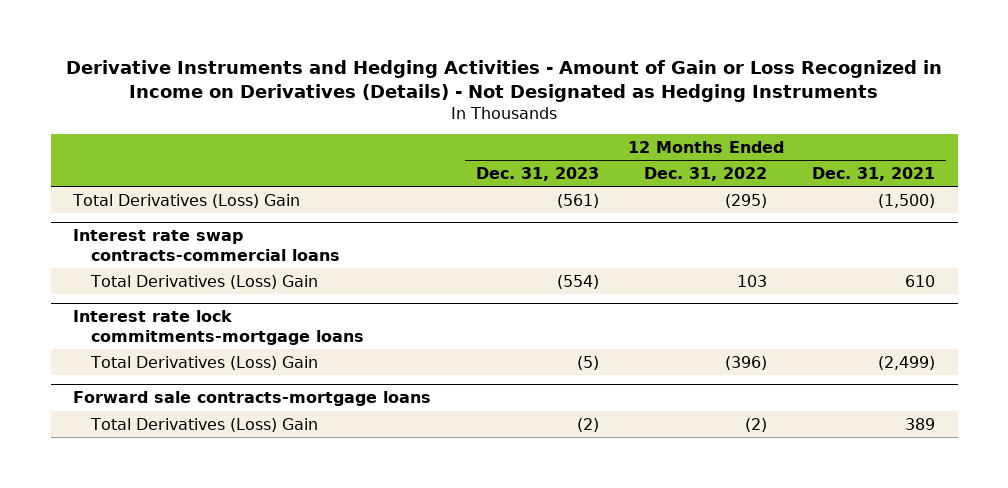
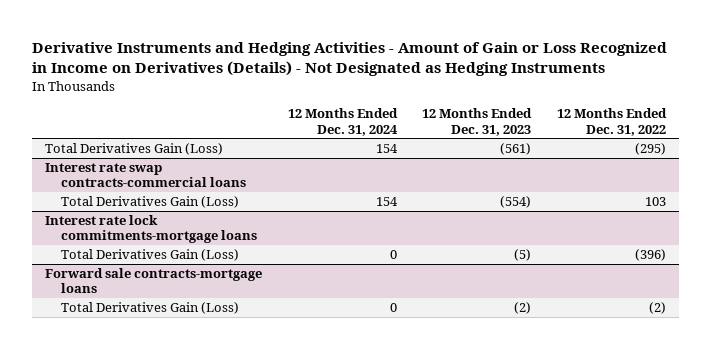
- | 12 Months Ended Dec. 31, 2023 | 12 Months Ended Dec. 31, 2022 | 12 Months Ended Dec. 31, 2021
+ | 12 Months Ended Dec. 31, 2024 | 12 Months Ended Dec. 31, 2023 | 12 Months Ended Dec. 31, 2022
- Total Derivatives (Loss) Gain | (561) | (295) | (1,500)
+ Total Derivatives Gain (Loss) | 154 | (561) | (295)
@ Interest rate swap contracts-commercial loans
- Total Derivatives (Loss) Gain | (554) | 103 | 610
+ Total Derivatives Gain (Loss) | 154 | (554) | 103
@ Interest rate lock commitments-mortgage loans
- Total Derivatives (Loss) Gain | (5) | (396) | (2,499)
+ Total Derivatives Gain (Loss) | 0 | (5) | (396)
@ Forward sale contracts-mortgage loans
- Total Derivatives (Loss) Gain | (2) | (2) | 389
+ Total Derivatives Gain (Loss) | 0 | (2) | (2)

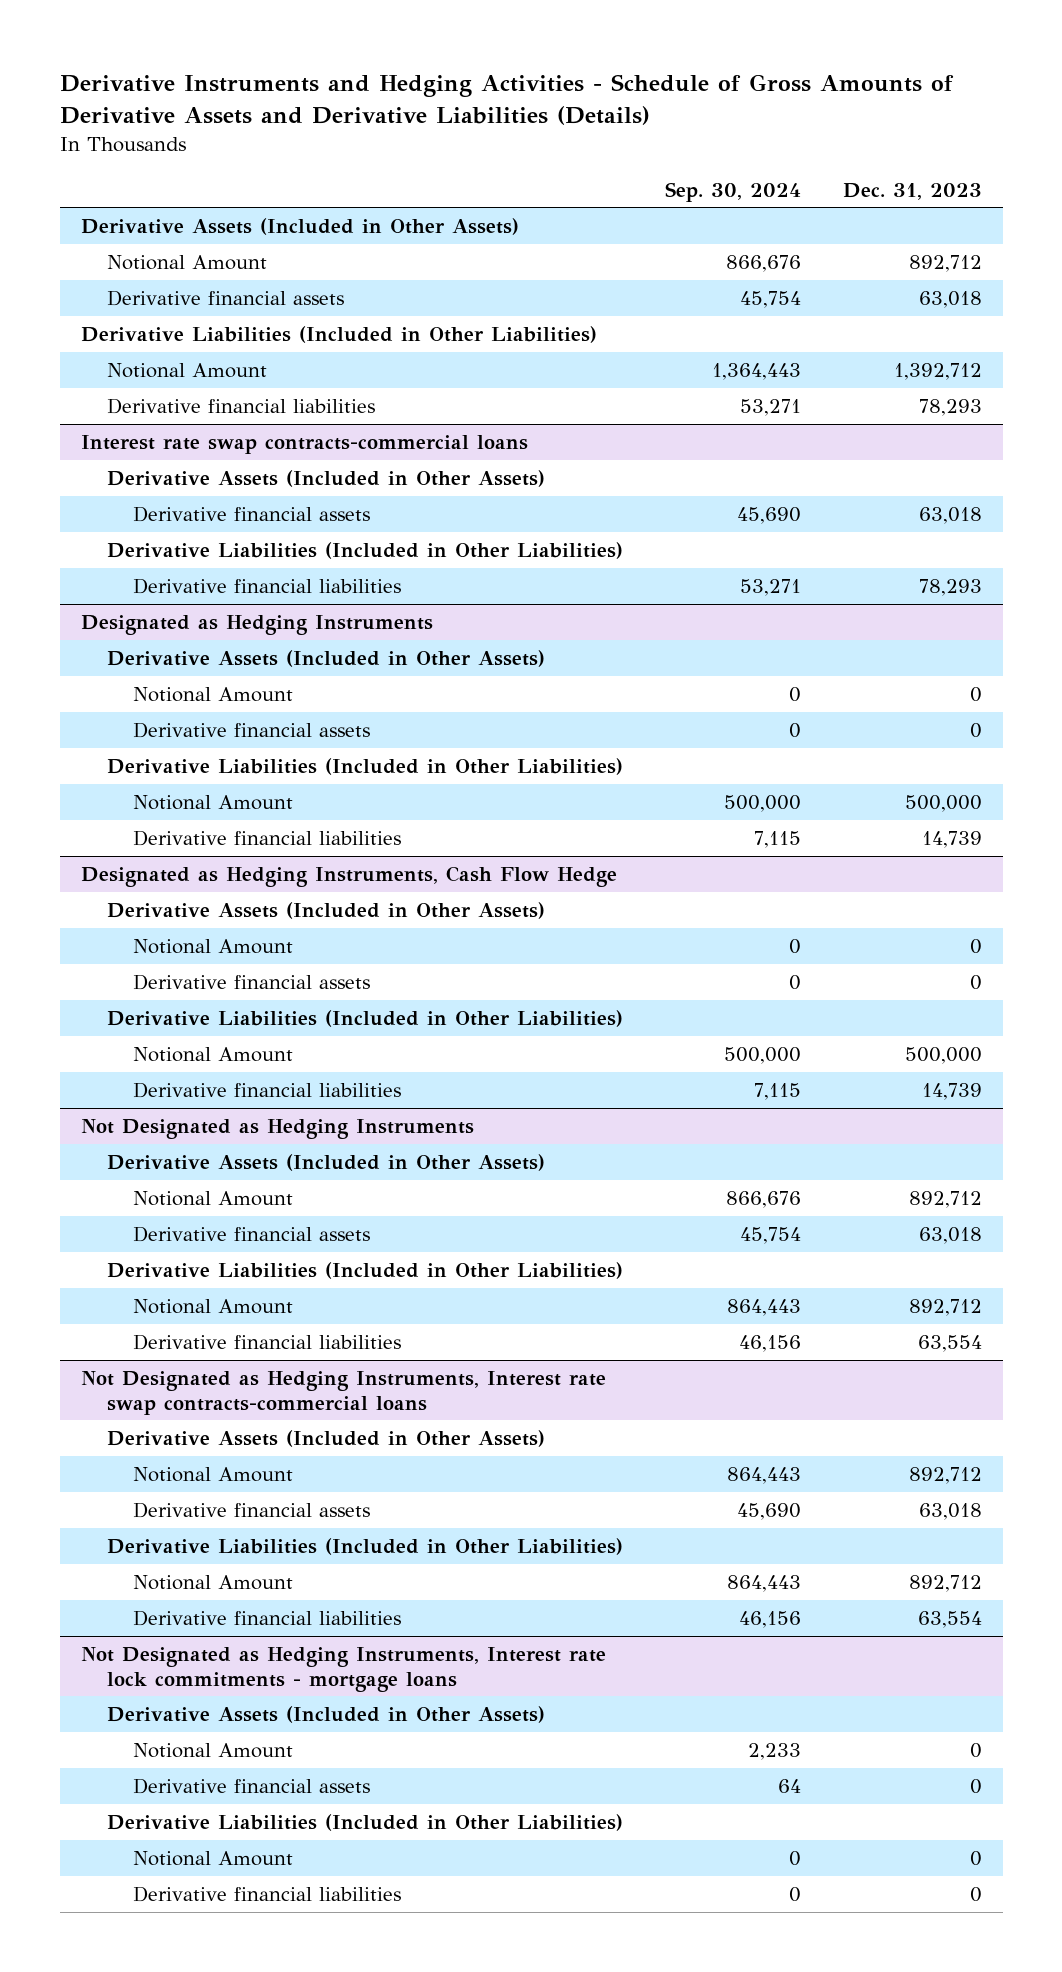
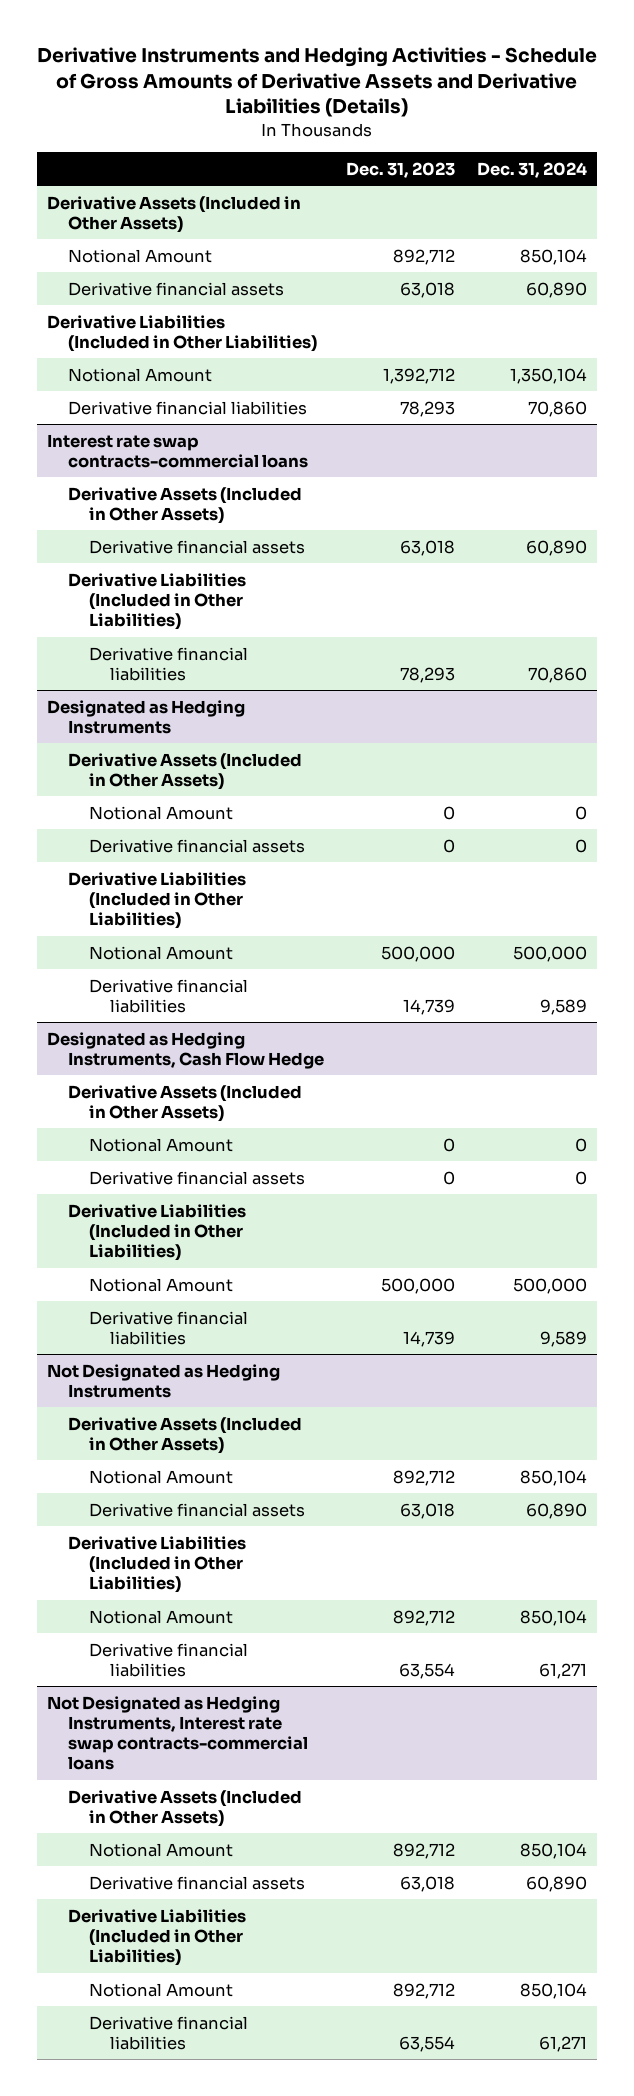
- | Sep. 30, 2024 | Dec. 31, 2023
+ | Dec. 31, 2023 | Dec. 31, 2024
- Not Designated as Hedging Instruments, Interest rate lock commitments - mortgage loans
- Derivative Assets (Included in Other Assets)
- Notional Amount | 2,233 | 0
- Derivative financial assets | 64 | 0
- Derivative Liabilities (Included in Other Liabilities)
- Notional Amount | 0 | 0
- Derivative financial liabilities | 0 | 0

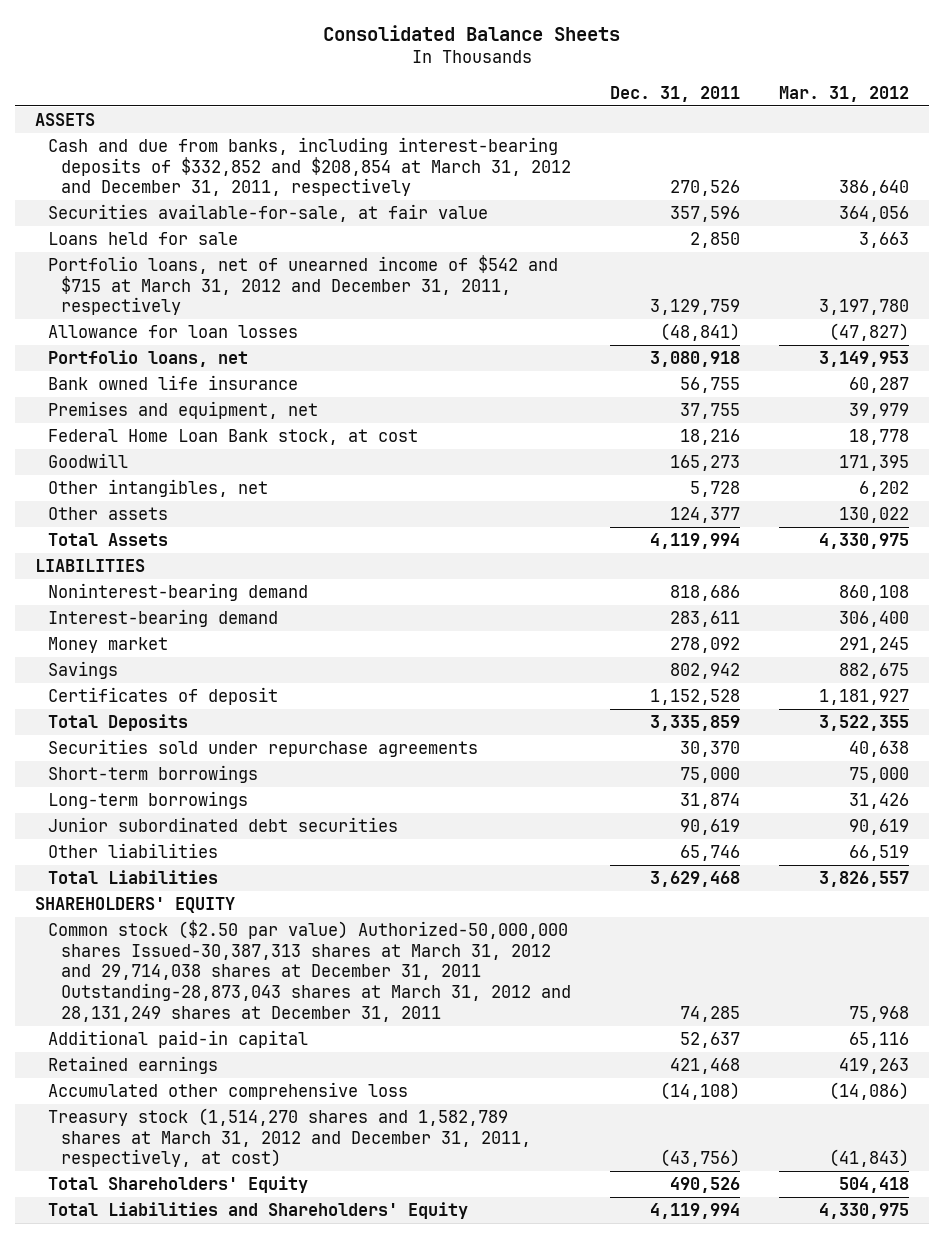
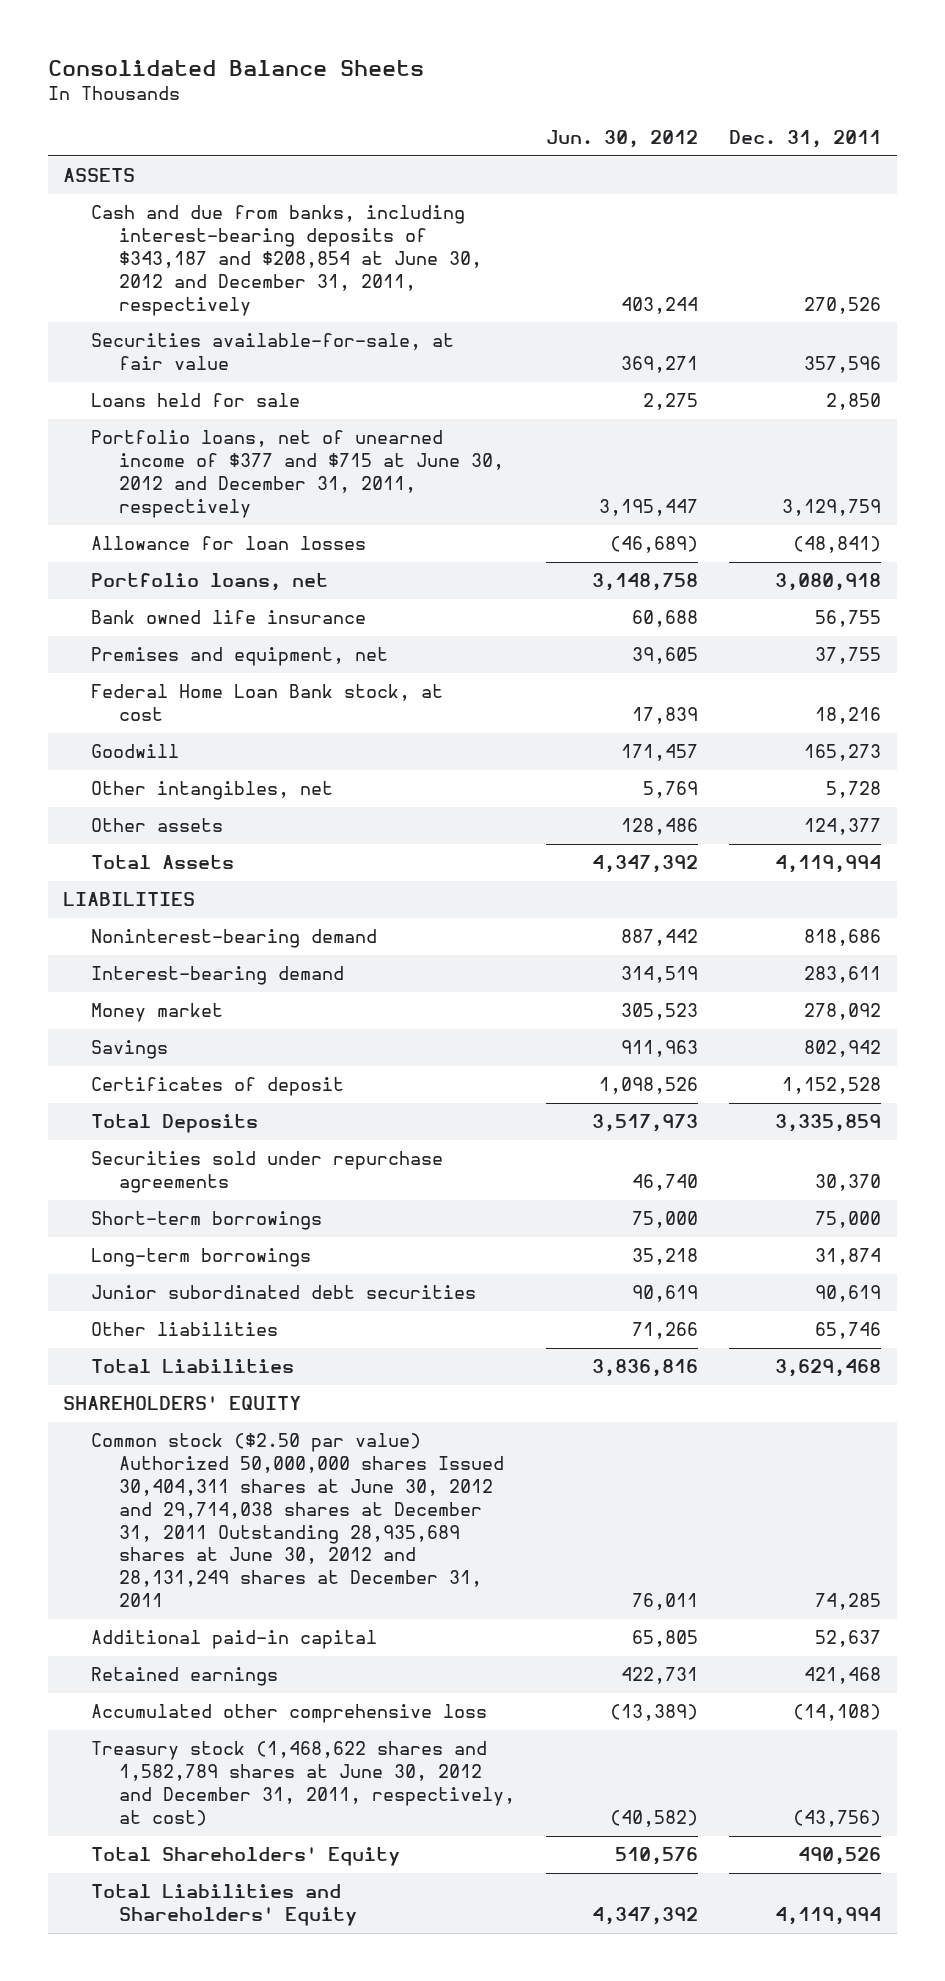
- | Dec. 31, 2011 | Mar. 31, 2012
+ | Jun. 30, 2012 | Dec. 31, 2011
- Cash and due from banks, including interest-bearing deposits of $332,852 and $208,854 at March 31, 2012 and December 31, 2011, respectively | 270,526 | 386,640
+ Cash and due from banks, including interest-bearing deposits of $343,187 and $208,854 at June 30, 2012 and December 31, 2011, respectively | 403,244 | 270,526
- Portfolio loans, net of unearned income of $542 and $715 at March 31, 2012 and December 31, 2011, respectively | 3,129,759 | 3,197,780
+ Portfolio loans, net of unearned income of $377 and $715 at June 30, 2012 and December 31, 2011, respectively | 3,195,447 | 3,129,759
- Common stock ($2.50 par value) Authorized-50,000,000 shares Issued-30,387,313 shares at March 31, 2012 and 29,714,038 shares at December 31, 2011 Outstanding-28,873,043 shares at March 31, 2012 and 28,131,249 shares at December 31, 2011 | 74,285 | 75,968
+ Common stock ($2.50 par value) Authorized 50,000,000 shares Issued 30,404,311 shares at June 30, 2012 and 29,714,038 shares at December 31, 2011 Outstanding 28,935,689 shares at June 30, 2012 and 28,131,249 shares at December 31, 2011 | 76,011 | 74,285
- Treasury stock (1,514,270 shares and 1,582,789 shares at March 31, 2012 and December 31, 2011, respectively, at cost) | (43,756) | (41,843)
+ Treasury stock (1,468,622 shares and 1,582,789 shares at June 30, 2012 and December 31, 2011, respectively, at cost) | (40,582) | (43,756)

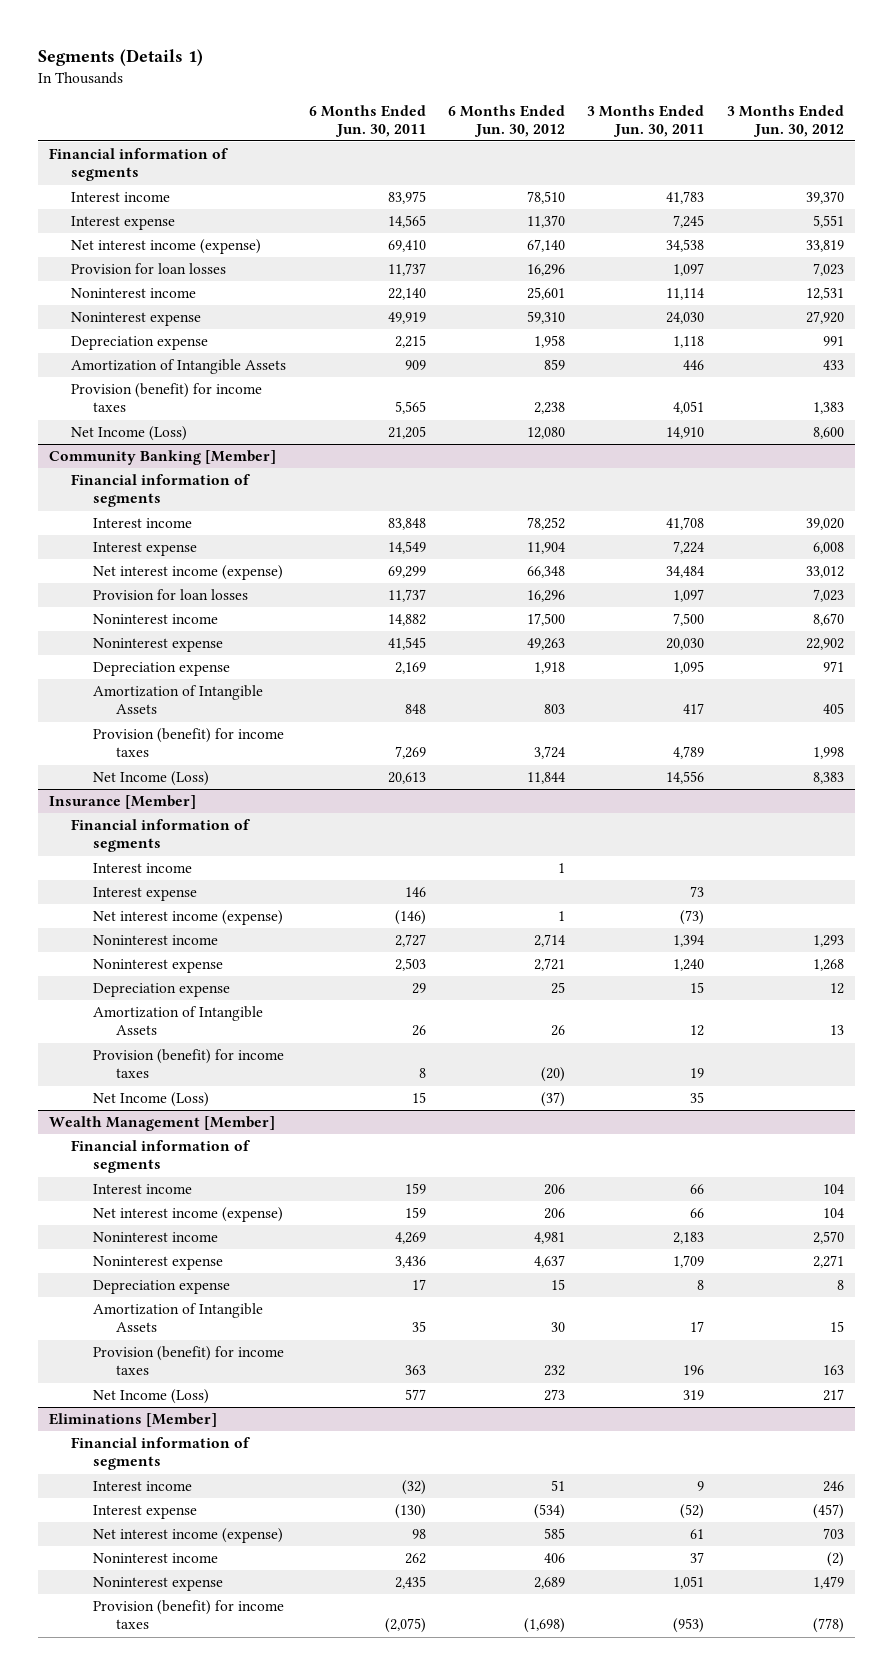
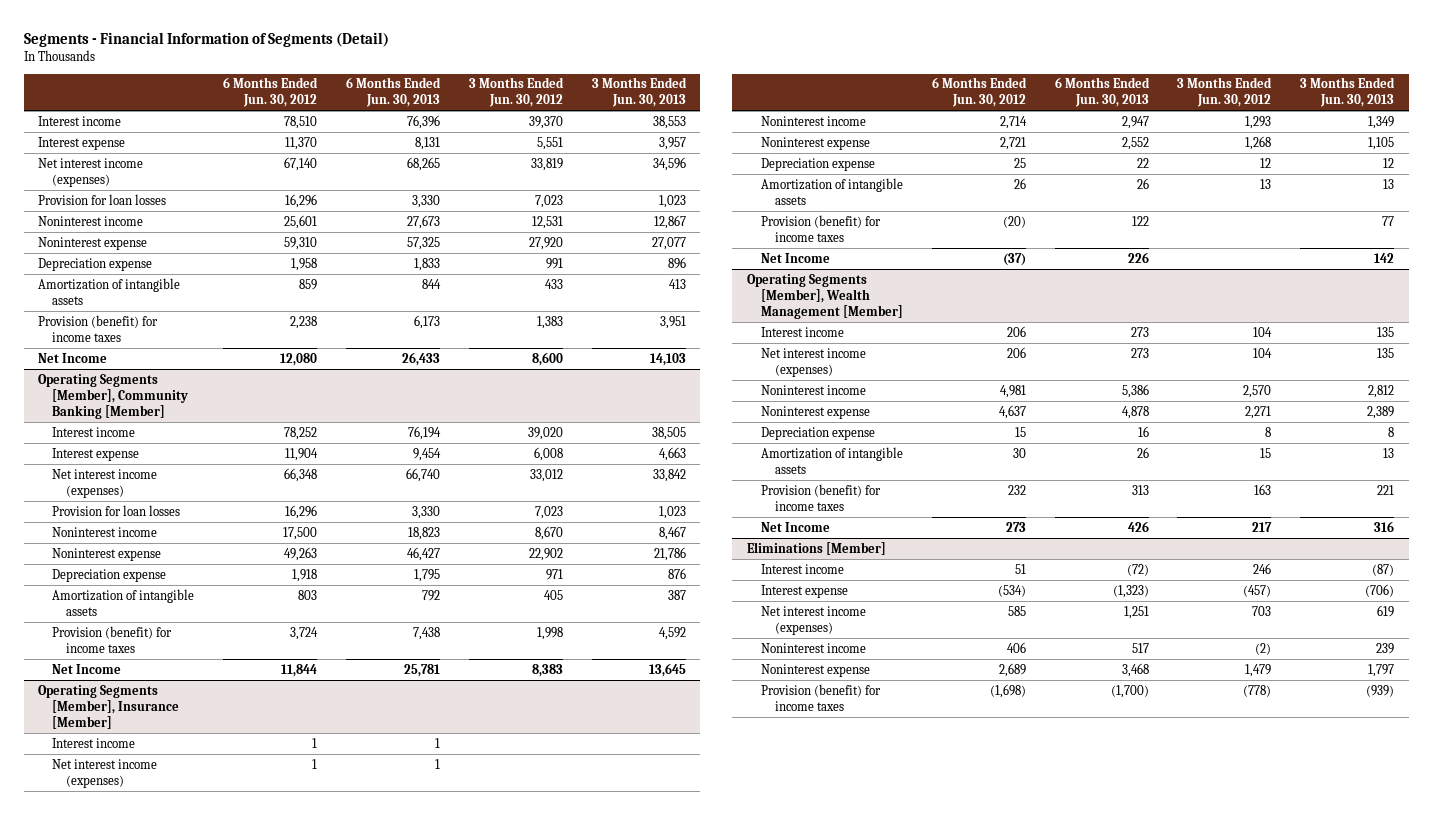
- Segments (Details 1)
+ Segments - Financial Information of Segments (Detail)
- | 6 Months Ended Jun. 30, 2011 | 6 Months Ended Jun. 30, 2012 | 3 Months Ended Jun. 30, 2011 | 3 Months Ended Jun. 30, 2012
+ | 6 Months Ended Jun. 30, 2012 | 6 Months Ended Jun. 30, 2013 | 3 Months Ended Jun. 30, 2012 | 3 Months Ended Jun. 30, 2013
- Financial information of segments
- Net interest income (expense) | 69,410 | 67,140 | 34,538 | 33,819
+ Net interest income (expenses) | 67,140 | 68,265 | 33,819 | 34,596
- Amortization of Intangible Assets | 909 | 859 | 446 | 433
+ Amortization of intangible assets | 859 | 844 | 433 | 413
- Net Income (Loss) | 21,205 | 12,080 | 14,910 | 8,600
- Community Banking [Member]
- Financial information of segments
+ Net Income | 12,080 | 26,433 | 8,600 | 14,103
+ Operating Segments [Member], Community Banking [Member]
- Net interest income (expense) | 69,299 | 66,348 | 34,484 | 33,012
+ Net interest income (expenses) | 66,348 | 66,740 | 33,012 | 33,842
- Amortization of Intangible Assets | 848 | 803 | 417 | 405
+ Amortization of intangible assets | 803 | 792 | 405 | 387
- Net Income (Loss) | 20,613 | 11,844 | 14,556 | 8,383
- Insurance [Member]
- Financial information of segments
+ Net Income | 11,844 | 25,781 | 8,383 | 13,645
+ Operating Segments [Member], Insurance [Member]
- Interest expense | 146 | | 73 |
- Net interest income (expense) | (146) | 1 | (73) |
+ Net interest income (expenses) | 1 | 1 | |
- Amortization of Intangible Assets | 26 | 26 | 12 | 13
+ Amortization of intangible assets | 26 | 26 | 13 | 13
- Net Income (Loss) | 15 | (37) | 35 |
- Wealth Management [Member]
- Financial information of segments
+ Net Income | (37) | 226 | | 142
+ Operating Segments [Member], Wealth Management [Member]
- Net interest income (expense) | 159 | 206 | 66 | 104
+ Net interest income (expenses) | 206 | 273 | 104 | 135
- Amortization of Intangible Assets | 35 | 30 | 17 | 15
+ Amortization of intangible assets | 30 | 26 | 15 | 13
- Net Income (Loss) | 577 | 273 | 319 | 217
+ Net Income | 273 | 426 | 217 | 316
@ Eliminations [Member]
- Financial information of segments
- Net interest income (expense) | 98 | 585 | 61 | 703
+ Net interest income (expenses) | 585 | 1,251 | 703 | 619

